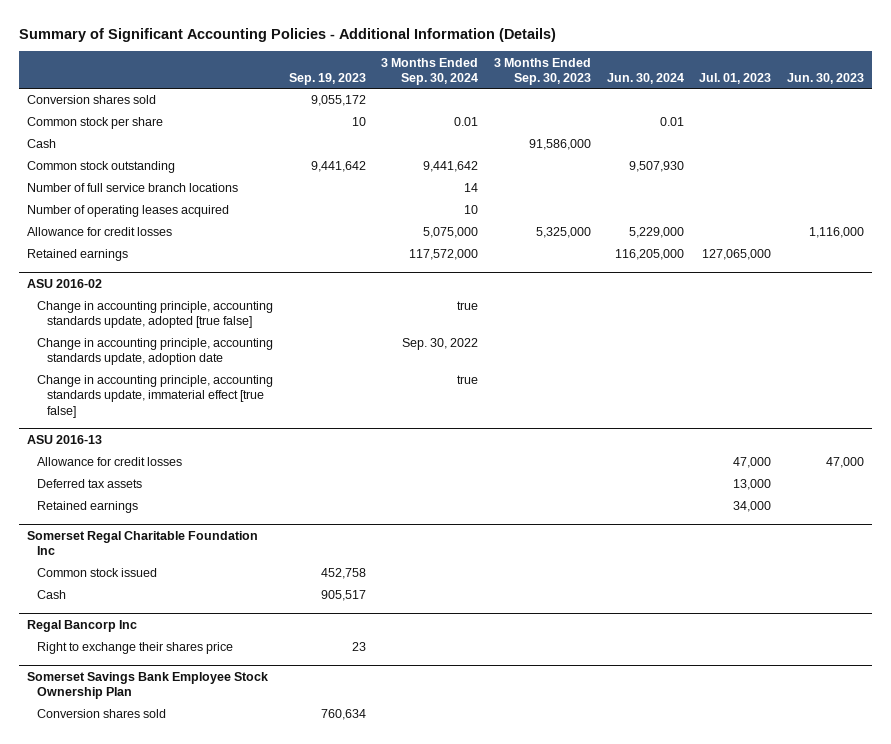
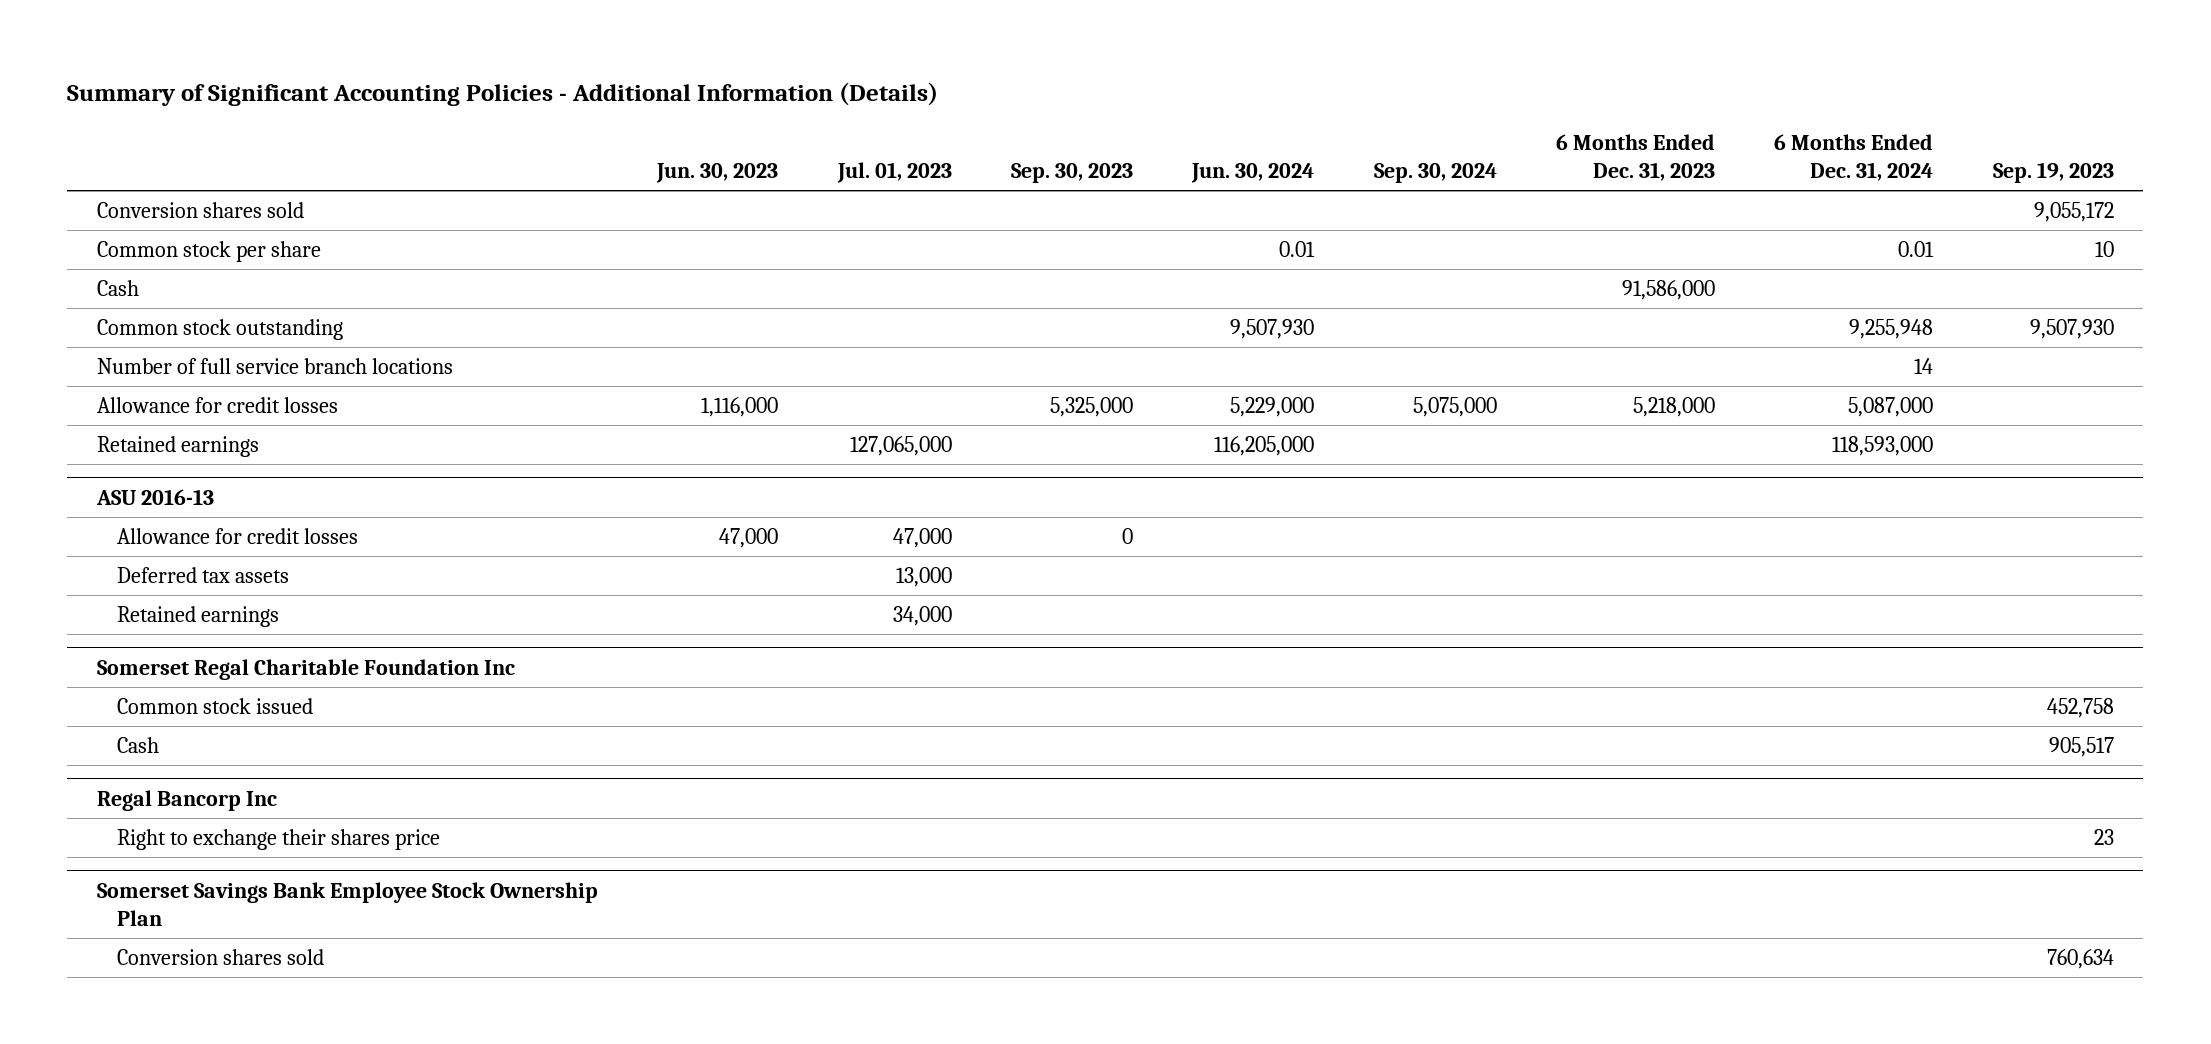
- | Sep. 19, 2023 | 3 Months Ended Sep. 30, 2024 | 3 Months Ended Sep. 30, 2023 | Jun. 30, 2024 | Jul. 01, 2023 | Jun. 30, 2023
+ | Jun. 30, 2023 | Jul. 01, 2023 | Sep. 30, 2023 | Jun. 30, 2024 | Sep. 30, 2024 | 6 Months Ended Dec. 31, 2023 | 6 Months Ended Dec. 31, 2024 | Sep. 19, 2023
- Common stock outstanding | 9,441,642 | 9,441,642 | | 9,507,930 | |
+ Common stock outstanding | | | | 9,507,930 | | | 9,255,948 | 9,507,930
- Number of operating leases acquired | | 10 | | | |
- ASU 2016-02
- Change in accounting principle, accounting standards update, adopted [true false] | | true | | | |
- Change in accounting principle, accounting standards update, adoption date | | Sep. 30, 2022 | | | |
- Change in accounting principle, accounting standards update, immaterial effect [true false] | | true | | | |

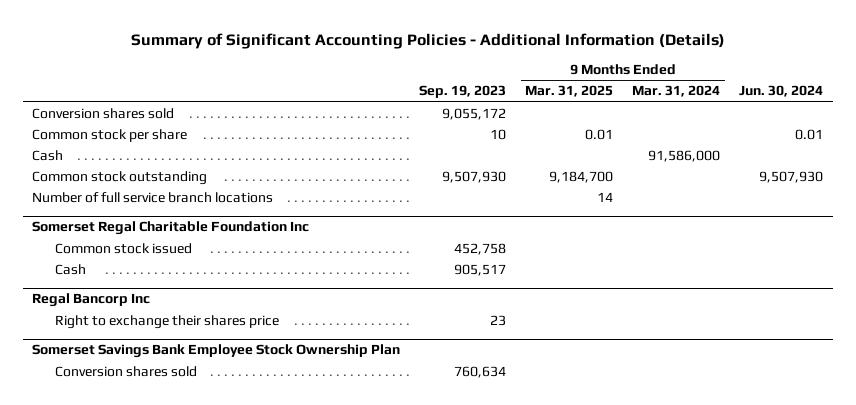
- | Jun. 30, 2023 | Jul. 01, 2023 | Sep. 30, 2023 | Jun. 30, 2024 | Sep. 30, 2024 | 6 Months Ended Dec. 31, 2023 | 6 Months Ended Dec. 31, 2024 | Sep. 19, 2023
+ | Sep. 19, 2023 | 9 Months Ended Mar. 31, 2025 | 9 Months Ended Mar. 31, 2024 | Jun. 30, 2024
- Allowance for credit losses | 1,116,000 | | 5,325,000 | 5,229,000 | 5,075,000 | 5,218,000 | 5,087,000 |
- Retained earnings | | 127,065,000 | | 116,205,000 | | | 118,593,000 |
- ASU 2016-13
- Allowance for credit losses | 47,000 | 47,000 | 0 | | | | |
- Deferred tax assets | | 13,000 | | | | | |
- Retained earnings | | 34,000 | | | | | |

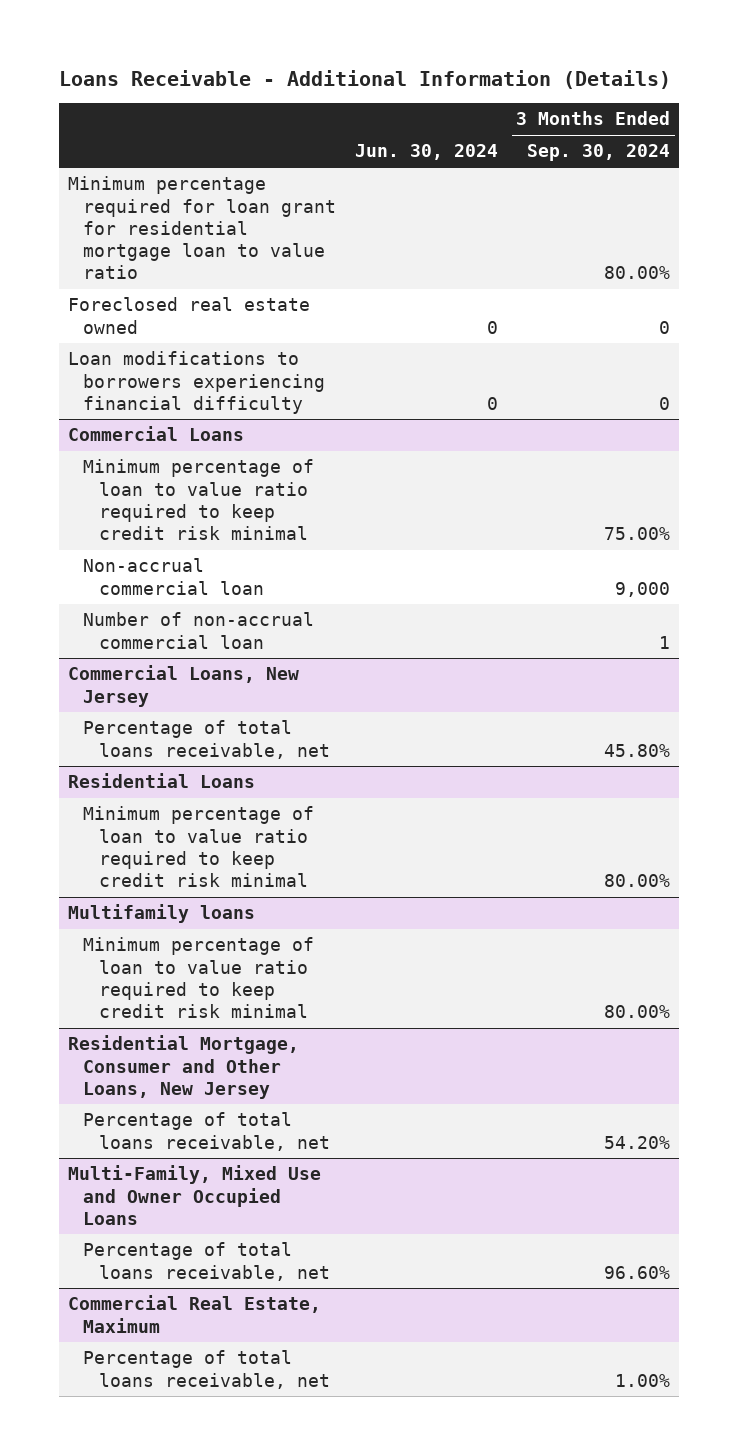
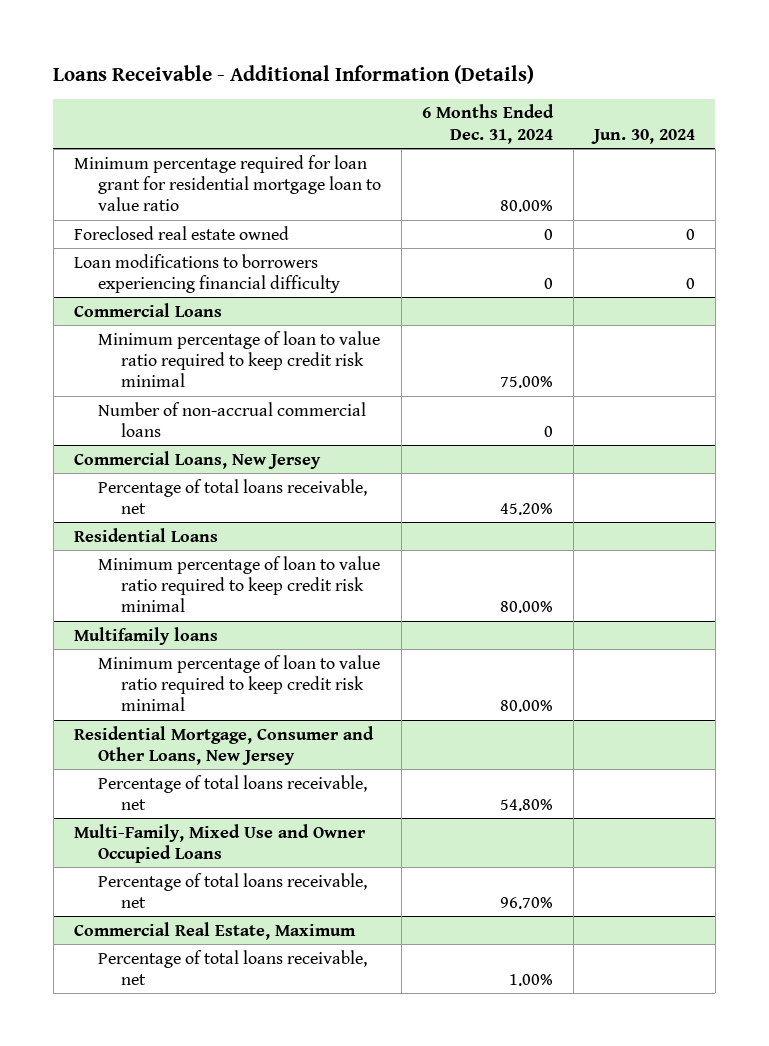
- | Jun. 30, 2024 | 3 Months Ended Sep. 30, 2024
+ | 6 Months Ended Dec. 31, 2024 | Jun. 30, 2024
@ Commercial Loans
- Non-accrual commercial loan | | 9,000
- Number of non-accrual commercial loan | | 1
+ Number of non-accrual commercial loans | 0 |

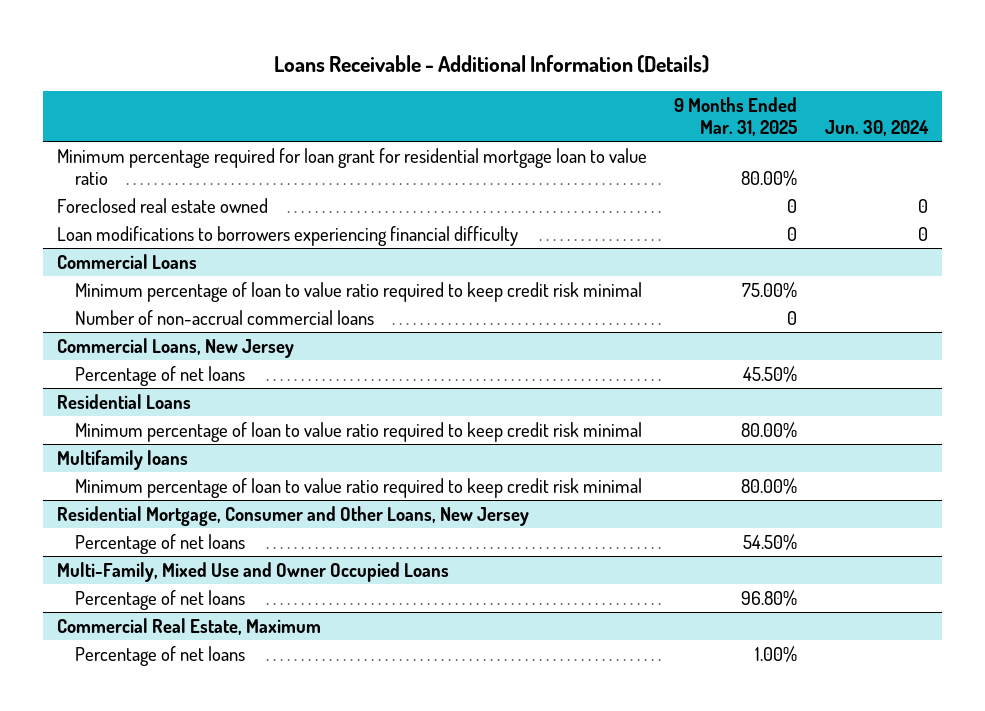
- | 6 Months Ended Dec. 31, 2024 | Jun. 30, 2024
+ | 9 Months Ended Mar. 31, 2025 | Jun. 30, 2024
@ Commercial Loans, New Jersey
- Percentage of total loans receivable, net | 45.20% |
+ Percentage of net loans | 45.50% |
@ Residential Mortgage, Consumer and Other Loans, New Jersey
- Percentage of total loans receivable, net | 54.80% |
+ Percentage of net loans | 54.50% |
@ Multi-Family, Mixed Use and Owner Occupied Loans
- Percentage of total loans receivable, net | 96.70% |
+ Percentage of net loans | 96.80% |
@ Commercial Real Estate, Maximum
- Percentage of total loans receivable, net | 1.00% |
+ Percentage of net loans | 1.00% |

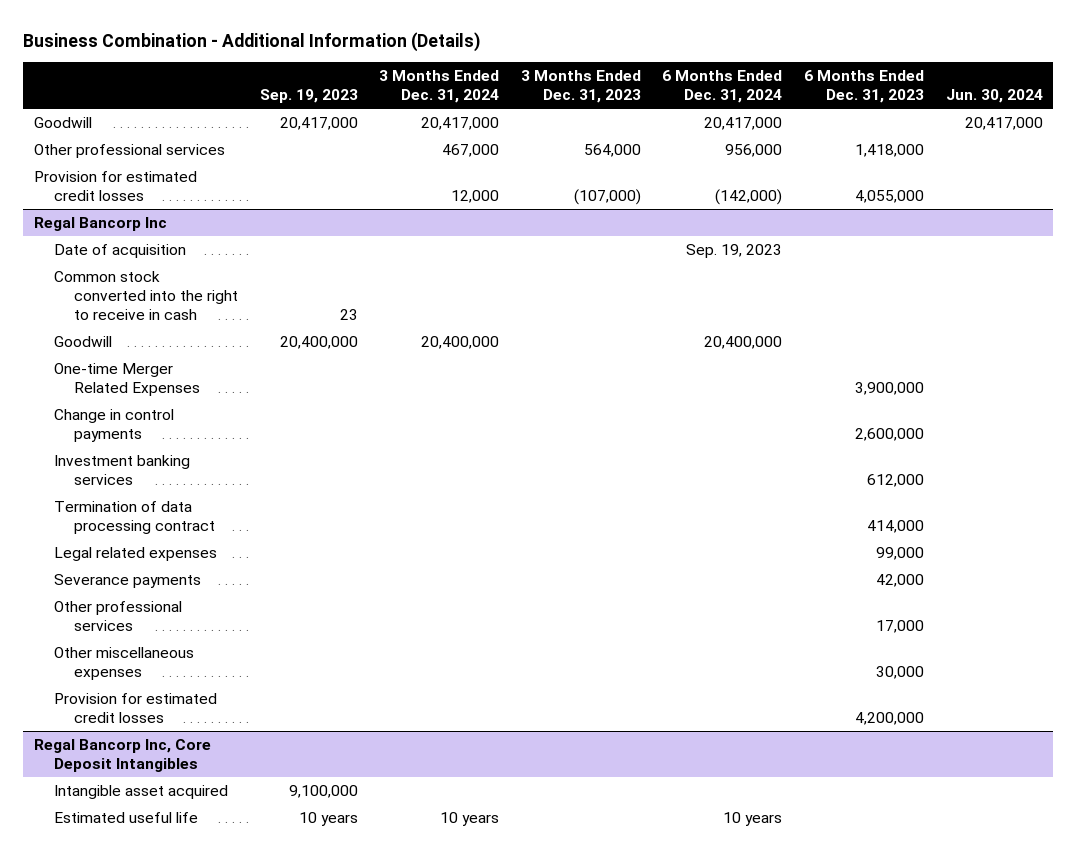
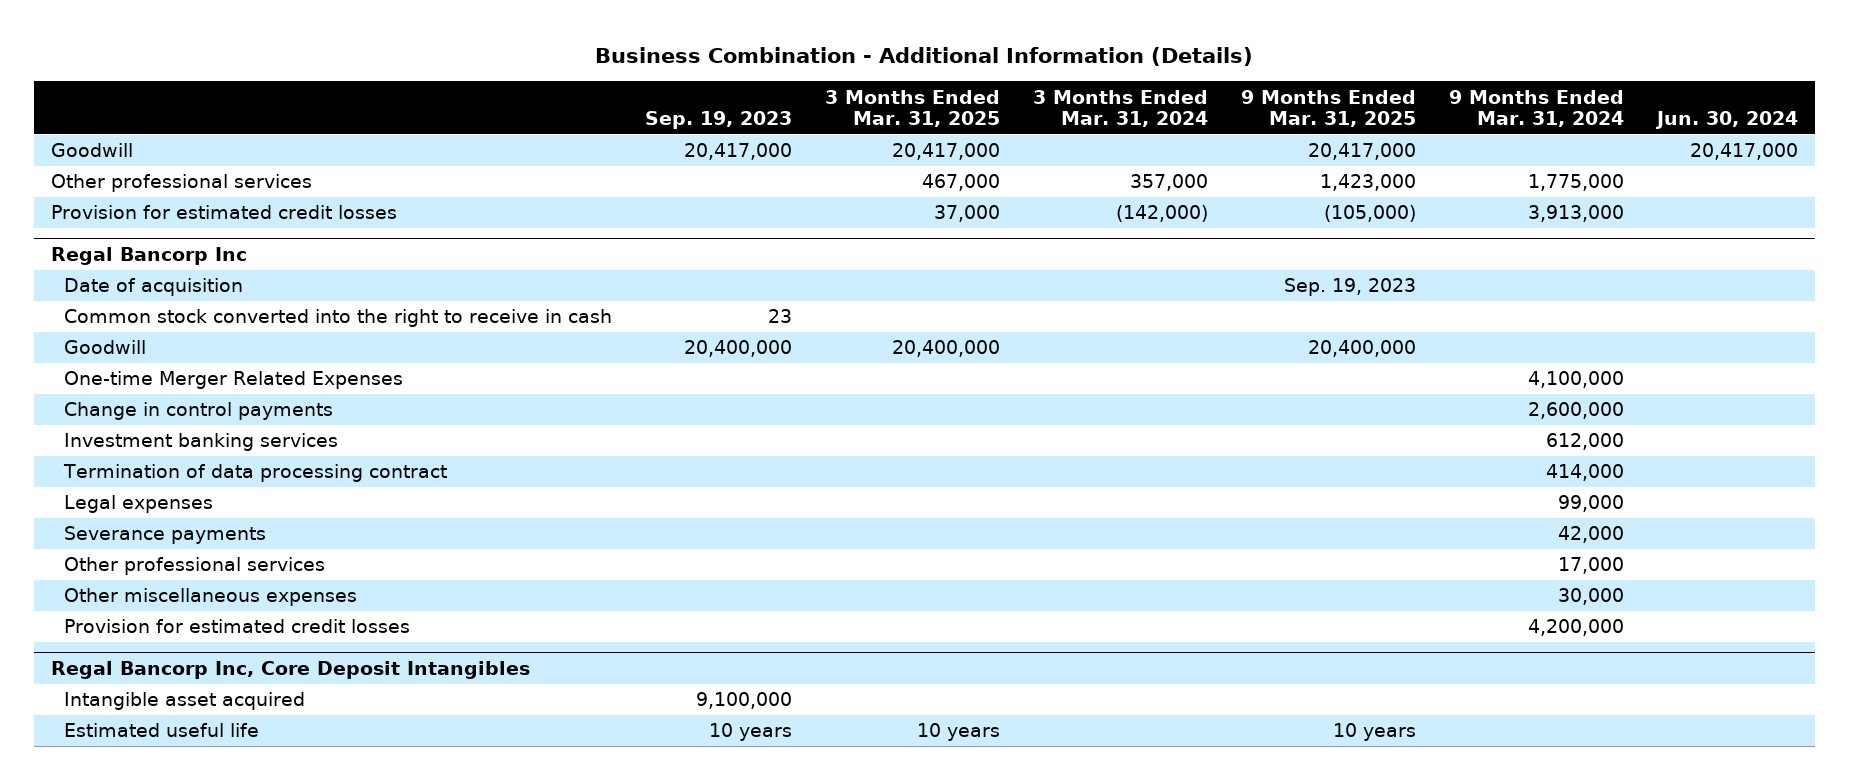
- | Sep. 19, 2023 | 3 Months Ended Dec. 31, 2024 | 3 Months Ended Dec. 31, 2023 | 6 Months Ended Dec. 31, 2024 | 6 Months Ended Dec. 31, 2023 | Jun. 30, 2024
+ | Sep. 19, 2023 | 3 Months Ended Mar. 31, 2025 | 3 Months Ended Mar. 31, 2024 | 9 Months Ended Mar. 31, 2025 | 9 Months Ended Mar. 31, 2024 | Jun. 30, 2024
@ Regal Bancorp Inc
- Legal related expenses | | | | | 99,000 |
+ Legal expenses | | | | | 99,000 |

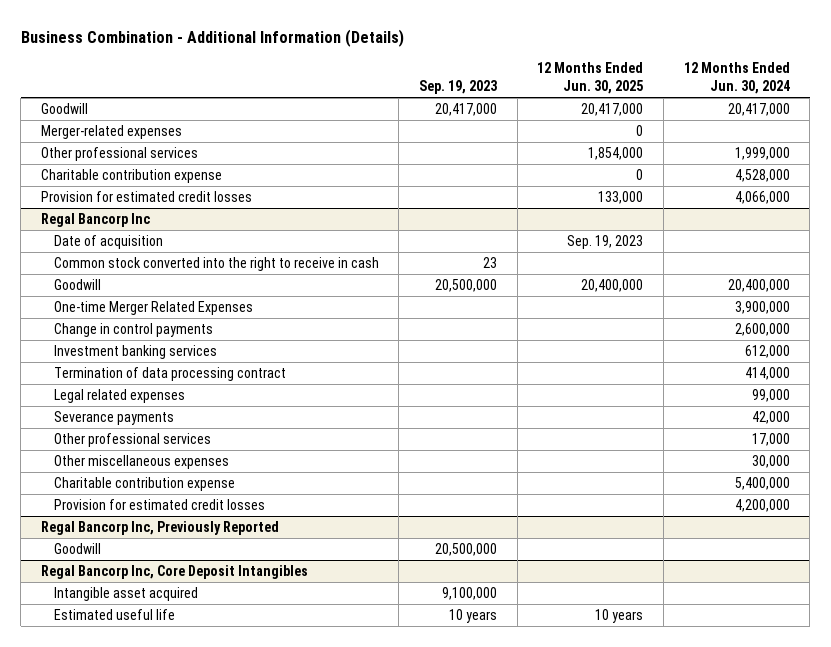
- | Sep. 19, 2023 | 3 Months Ended Mar. 31, 2025 | 3 Months Ended Mar. 31, 2024 | 9 Months Ended Mar. 31, 2025 | 9 Months Ended Mar. 31, 2024 | Jun. 30, 2024
+ | Sep. 19, 2023 | 12 Months Ended Jun. 30, 2025 | 12 Months Ended Jun. 30, 2024
+ Merger-related expenses | | 0 |
+ Charitable contribution expense | | 0 | 4,528,000
@ Regal Bancorp Inc
- Goodwill | 20,400,000 | 20,400,000 | | 20,400,000 | |
+ Goodwill | 20,500,000 | 20,400,000 | 20,400,000
- Legal expenses | | | | | 99,000 |
+ Legal related expenses | | | 99,000
+ Charitable contribution expense | | | 5,400,000
+ Regal Bancorp Inc, Previously Reported
+ Goodwill | 20,500,000 | |

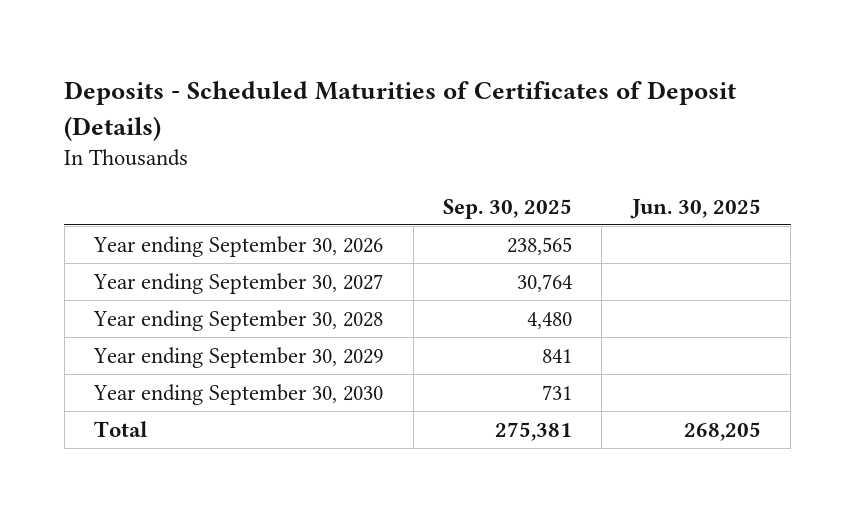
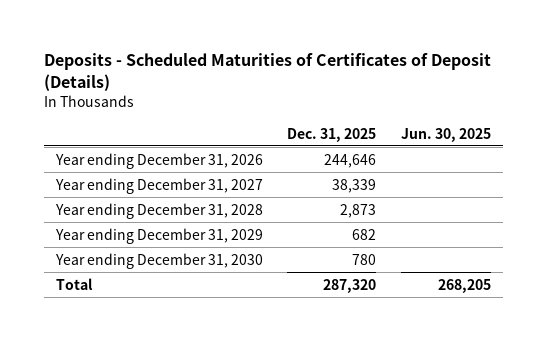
- | Sep. 30, 2025 | Jun. 30, 2025
+ | Dec. 31, 2025 | Jun. 30, 2025
- Year ending September 30, 2026 | 238,565 |
- Year ending September 30, 2027 | 30,764 |
- Year ending September 30, 2028 | 4,480 |
- Year ending September 30, 2029 | 841 |
- Year ending September 30, 2030 | 731 |
+ Year ending December 31, 2026 | 244,646 |
+ Year ending December 31, 2027 | 38,339 |
+ Year ending December 31, 2028 | 2,873 |
+ Year ending December 31, 2029 | 682 |
+ Year ending December 31, 2030 | 780 |

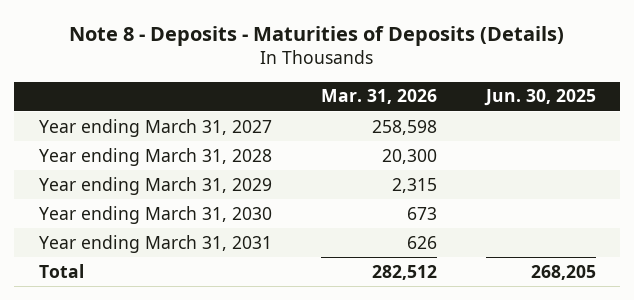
- Deposits - Scheduled Maturities of Certificates of Deposit (Details)
+ Note 8 - Deposits - Maturities of Deposits (Details)
- | Dec. 31, 2025 | Jun. 30, 2025
+ | Mar. 31, 2026 | Jun. 30, 2025
- Year ending December 31, 2026 | 244,646 |
- Year ending December 31, 2027 | 38,339 |
- Year ending December 31, 2028 | 2,873 |
- Year ending December 31, 2029 | 682 |
- Year ending December 31, 2030 | 780 |
+ Year ending March 31, 2027 | 258,598 |
+ Year ending March 31, 2028 | 20,300 |
+ Year ending March 31, 2029 | 2,315 |
+ Year ending March 31, 2030 | 673 |
+ Year ending March 31, 2031 | 626 |

